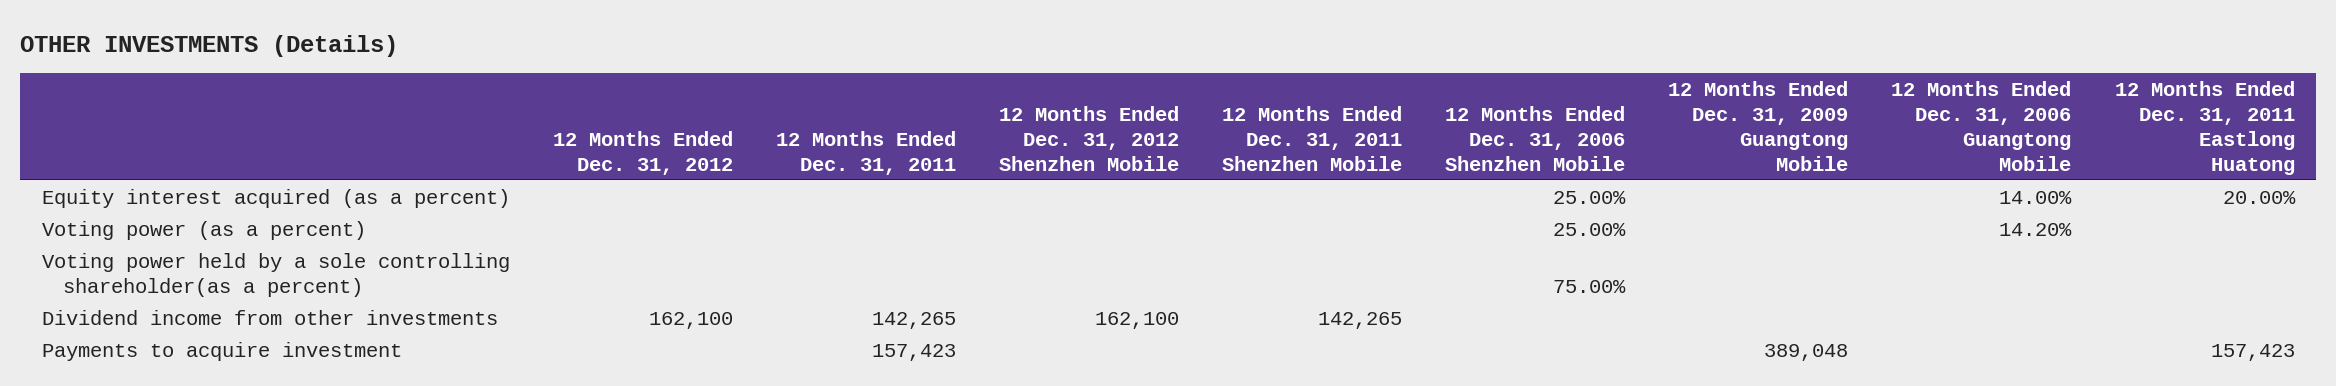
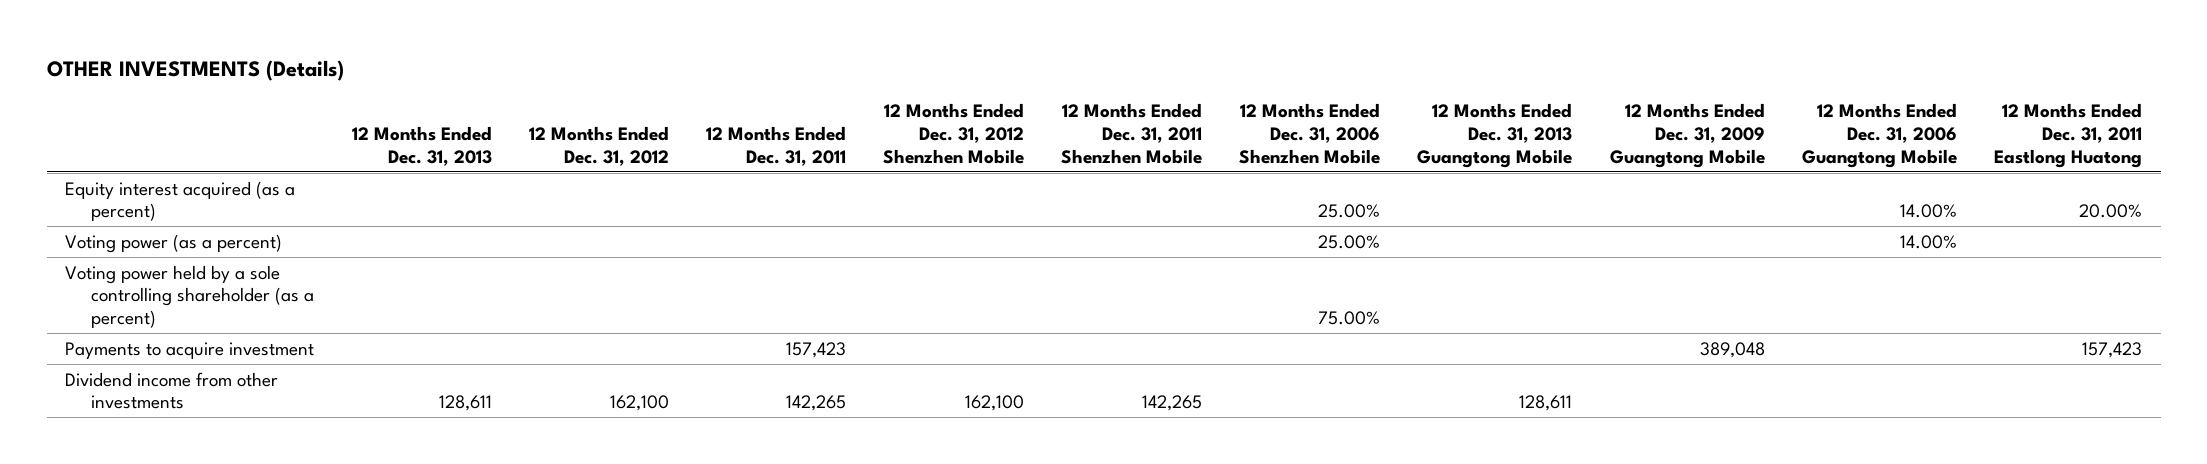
- | 12 Months Ended Dec. 31, 2012 | 12 Months Ended Dec. 31, 2011 | 12 Months Ended Dec. 31, 2012 Shenzhen Mobile | 12 Months Ended Dec. 31, 2011 Shenzhen Mobile | 12 Months Ended Dec. 31, 2006 Shenzhen Mobile | 12 Months Ended Dec. 31, 2009 Guangtong Mobile | 12 Months Ended Dec. 31, 2006 Guangtong Mobile | 12 Months Ended Dec. 31, 2011 Eastlong Huatong
+ | 12 Months Ended Dec. 31, 2013 | 12 Months Ended Dec. 31, 2012 | 12 Months Ended Dec. 31, 2011 | 12 Months Ended Dec. 31, 2012 Shenzhen Mobile | 12 Months Ended Dec. 31, 2011 Shenzhen Mobile | 12 Months Ended Dec. 31, 2006 Shenzhen Mobile | 12 Months Ended Dec. 31, 2013 Guangtong Mobile | 12 Months Ended Dec. 31, 2009 Guangtong Mobile | 12 Months Ended Dec. 31, 2006 Guangtong Mobile | 12 Months Ended Dec. 31, 2011 Eastlong Huatong
- Voting power (as a percent) | | | | | 25.00% | | 14.20% |
- Voting power held by a sole controlling shareholder(as a percent) | | | | | 75.00% | | |
+ Voting power (as a percent) | | | | | | 25.00% | | | 14.00% |
+ Voting power held by a sole controlling shareholder (as a percent) | | | | | | 75.00% | | | |
moved down: Dividend income from other investments | 128,611 | 162,100 | 142,265 | 162,100 | 142,265 | | 128,611 | | |

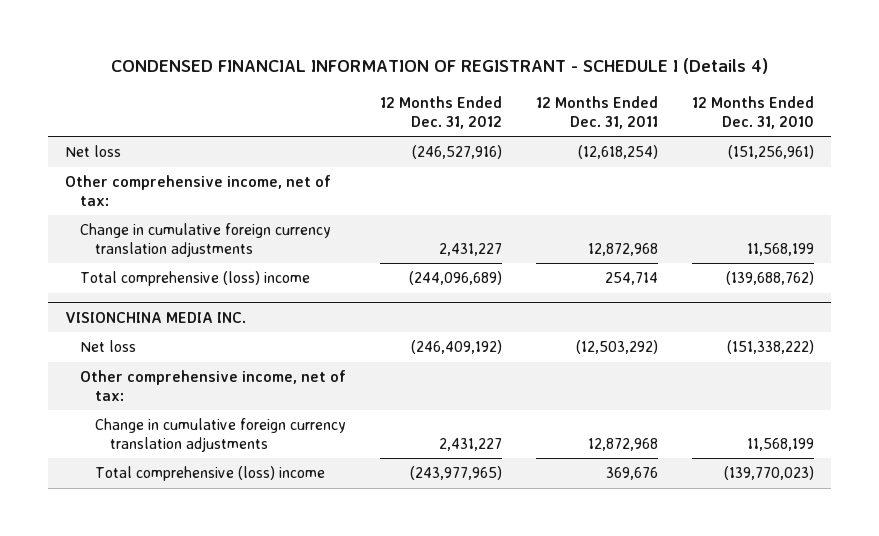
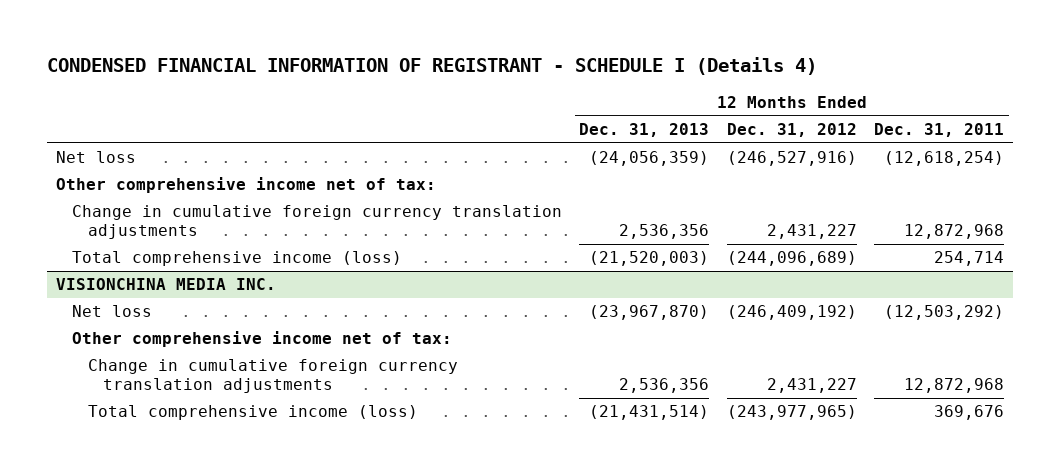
- | 12 Months Ended Dec. 31, 2012 | 12 Months Ended Dec. 31, 2011 | 12 Months Ended Dec. 31, 2010
+ | 12 Months Ended Dec. 31, 2013 | 12 Months Ended Dec. 31, 2012 | 12 Months Ended Dec. 31, 2011
- Other comprehensive income, net of tax:
+ Other comprehensive income net of tax:
- Total comprehensive (loss) income | (244,096,689) | 254,714 | (139,688,762)
+ Total comprehensive income (loss) | (21,520,003) | (244,096,689) | 254,714
@ VISIONCHINA MEDIA INC.
- Other comprehensive income, net of tax:
+ Other comprehensive income net of tax:
- Total comprehensive (loss) income | (243,977,965) | 369,676 | (139,770,023)
+ Total comprehensive income (loss) | (21,431,514) | (243,977,965) | 369,676

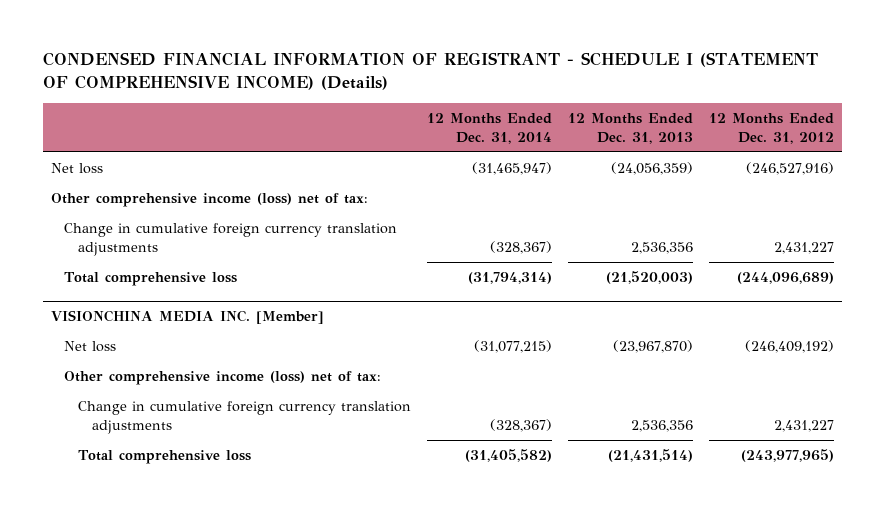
- CONDENSED FINANCIAL INFORMATION OF REGISTRANT - SCHEDULE I (Details 4)
+ CONDENSED FINANCIAL INFORMATION OF REGISTRANT - SCHEDULE I (STATEMENT OF COMPREHENSIVE INCOME) (Details)
- | 12 Months Ended Dec. 31, 2013 | 12 Months Ended Dec. 31, 2012 | 12 Months Ended Dec. 31, 2011
+ | 12 Months Ended Dec. 31, 2014 | 12 Months Ended Dec. 31, 2013 | 12 Months Ended Dec. 31, 2012
- Other comprehensive income net of tax:
+ Other comprehensive income (loss) net of tax:
- Total comprehensive income (loss) | (21,520,003) | (244,096,689) | 254,714
- VISIONCHINA MEDIA INC.
+ Total comprehensive loss | (31,794,314) | (21,520,003) | (244,096,689)
+ VISIONCHINA MEDIA INC. [Member]
- Other comprehensive income net of tax:
+ Other comprehensive income (loss) net of tax:
- Total comprehensive income (loss) | (21,431,514) | (243,977,965) | 369,676
+ Total comprehensive loss | (31,405,582) | (21,431,514) | (243,977,965)

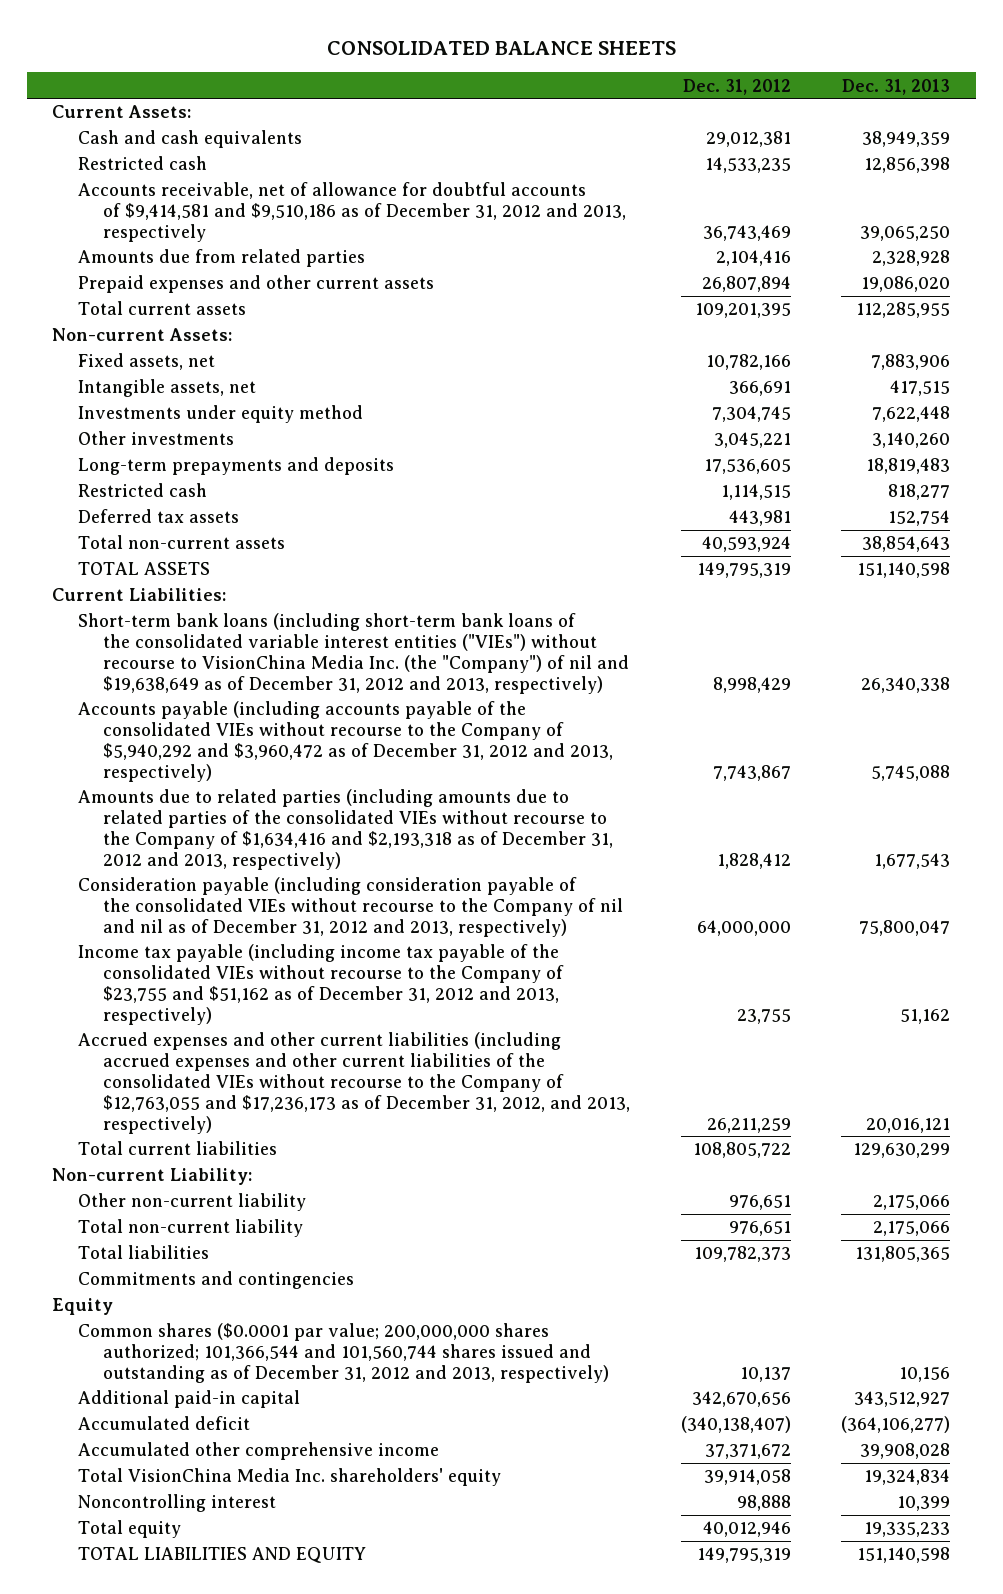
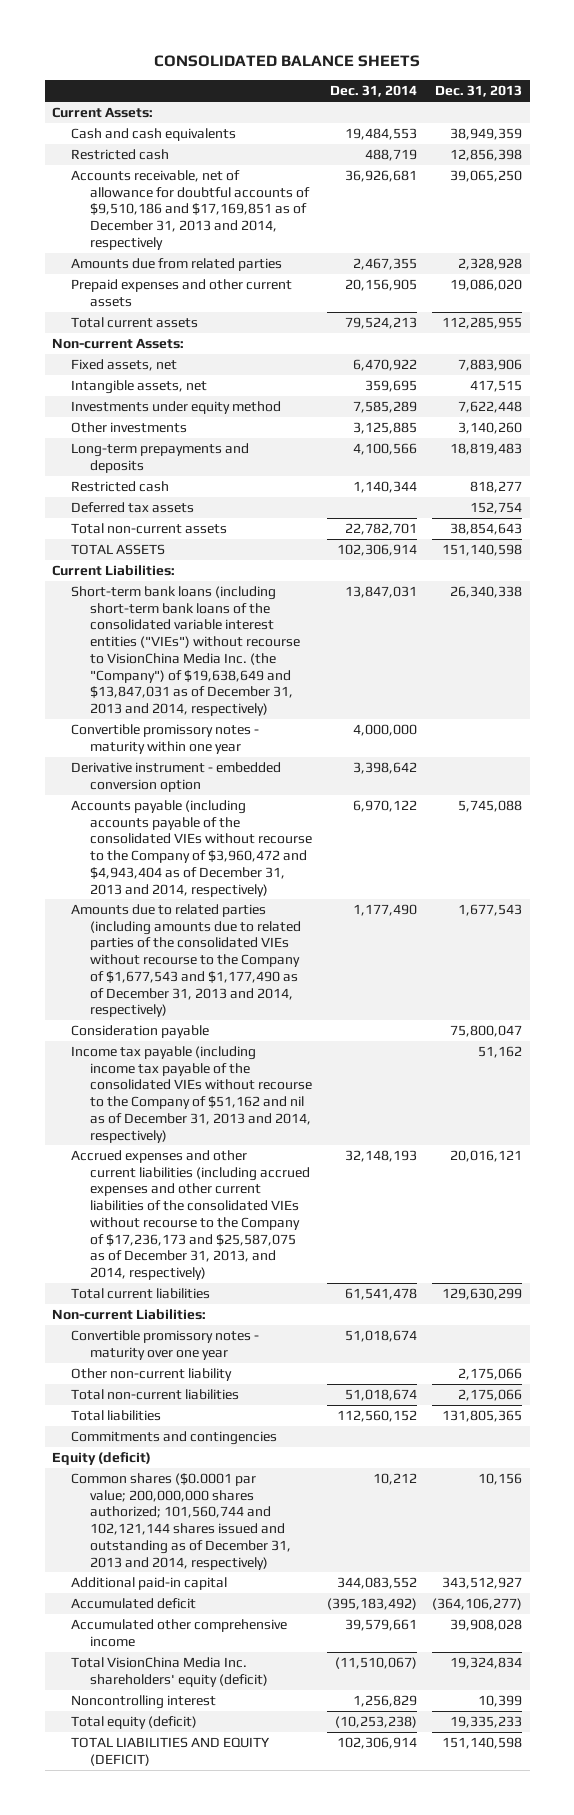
- | Dec. 31, 2012 | Dec. 31, 2013
+ | Dec. 31, 2014 | Dec. 31, 2013
- Accounts receivable, net of allowance for doubtful accounts of $9,414,581 and $9,510,186 as of December 31, 2012 and 2013, respectively | 36,743,469 | 39,065,250
+ Accounts receivable, net of allowance for doubtful accounts of $9,510,186 and $17,169,851 as of December 31, 2013 and 2014, respectively | 36,926,681 | 39,065,250
- Short-term bank loans (including short-term bank loans of the consolidated variable interest entities ("VIEs") without recourse to VisionChina Media Inc. (the "Company") of nil and $19,638,649 as of December 31, 2012 and 2013, respectively) | 8,998,429 | 26,340,338
- Accounts payable (including accounts payable of the consolidated VIEs without recourse to the Company of $5,940,292 and $3,960,472 as of December 31, 2012 and 2013, respectively) | 7,743,867 | 5,745,088
- Amounts due to related parties (including amounts due to related parties of the consolidated VIEs without recourse to the Company of $1,634,416 and $2,193,318 as of December 31, 2012 and 2013, respectively) | 1,828,412 | 1,677,543
- Consideration payable (including consideration payable of the consolidated VIEs without recourse to the Company of nil and nil as of December 31, 2012 and 2013, respectively) | 64,000,000 | 75,800,047
- Income tax payable (including income tax payable of the consolidated VIEs without recourse to the Company of $23,755 and $51,162 as of December 31, 2012 and 2013, respectively) | 23,755 | 51,162
- Accrued expenses and other current liabilities (including accrued expenses and other current liabilities of the consolidated VIEs without recourse to the Company of $12,763,055 and $17,236,173 as of December 31, 2012, and 2013, respectively) | 26,211,259 | 20,016,121
+ Short-term bank loans (including short-term bank loans of the consolidated variable interest entities ("VIEs") without recourse to VisionChina Media Inc. (the "Company") of $19,638,649 and $13,847,031 as of December 31, 2013 and 2014, respectively) | 13,847,031 | 26,340,338
+ Convertible promissory notes - maturity within one year | 4,000,000 |
+ Derivative instrument - embedded conversion option | 3,398,642 |
+ Accounts payable (including accounts payable of the consolidated VIEs without recourse to the Company of $3,960,472 and $4,943,404 as of December 31, 2013 and 2014, respectively) | 6,970,122 | 5,745,088
+ Amounts due to related parties (including amounts due to related parties of the consolidated VIEs without recourse to the Company of $1,677,543 and $1,177,490 as of December 31, 2013 and 2014, respectively) | 1,177,490 | 1,677,543
+ Consideration payable | | 75,800,047
+ Income tax payable (including income tax payable of the consolidated VIEs without recourse to the Company of $51,162 and nil as of December 31, 2013 and 2014, respectively) | | 51,162
+ Accrued expenses and other current liabilities (including accrued expenses and other current liabilities of the consolidated VIEs without recourse to the Company of $17,236,173 and $25,587,075 as of December 31, 2013, and 2014, respectively) | 32,148,193 | 20,016,121
- Non-current Liability:
+ Non-current Liabilities:
+ Convertible promissory notes - maturity over one year | 51,018,674 |
- Total non-current liability | 976,651 | 2,175,066
+ Total non-current liabilities | 51,018,674 | 2,175,066
- Equity
- Common shares ($0.0001 par value; 200,000,000 shares authorized; 101,366,544 and 101,560,744 shares issued and outstanding as of December 31, 2012 and 2013, respectively) | 10,137 | 10,156
+ Equity (deficit)
+ Common shares ($0.0001 par value; 200,000,000 shares authorized; 101,560,744 and 102,121,144 shares issued and outstanding as of December 31, 2013 and 2014, respectively) | 10,212 | 10,156
- Total VisionChina Media Inc. shareholders' equity | 39,914,058 | 19,324,834
+ Total VisionChina Media Inc. shareholders' equity (deficit) | (11,510,067) | 19,324,834
- Total equity | 40,012,946 | 19,335,233
- TOTAL LIABILITIES AND EQUITY | 149,795,319 | 151,140,598
+ Total equity (deficit) | (10,253,238) | 19,335,233
+ TOTAL LIABILITIES AND EQUITY (DEFICIT) | 102,306,914 | 151,140,598

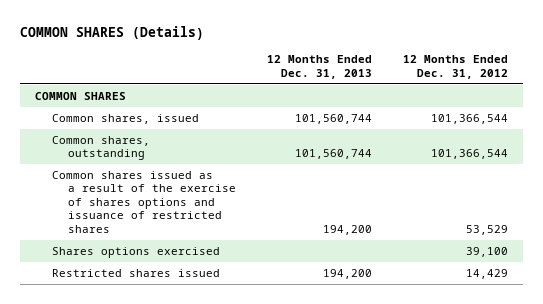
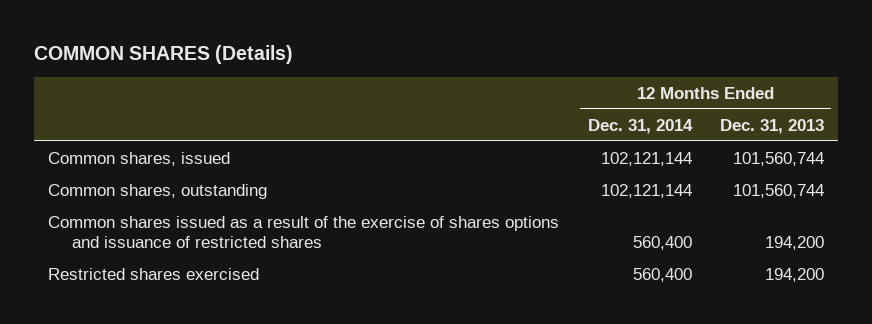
- | 12 Months Ended Dec. 31, 2013 | 12 Months Ended Dec. 31, 2012
+ | 12 Months Ended Dec. 31, 2014 | 12 Months Ended Dec. 31, 2013
- COMMON SHARES
- Shares options exercised | | 39,100
- Restricted shares issued | 194,200 | 14,429
+ Restricted shares exercised | 560,400 | 194,200

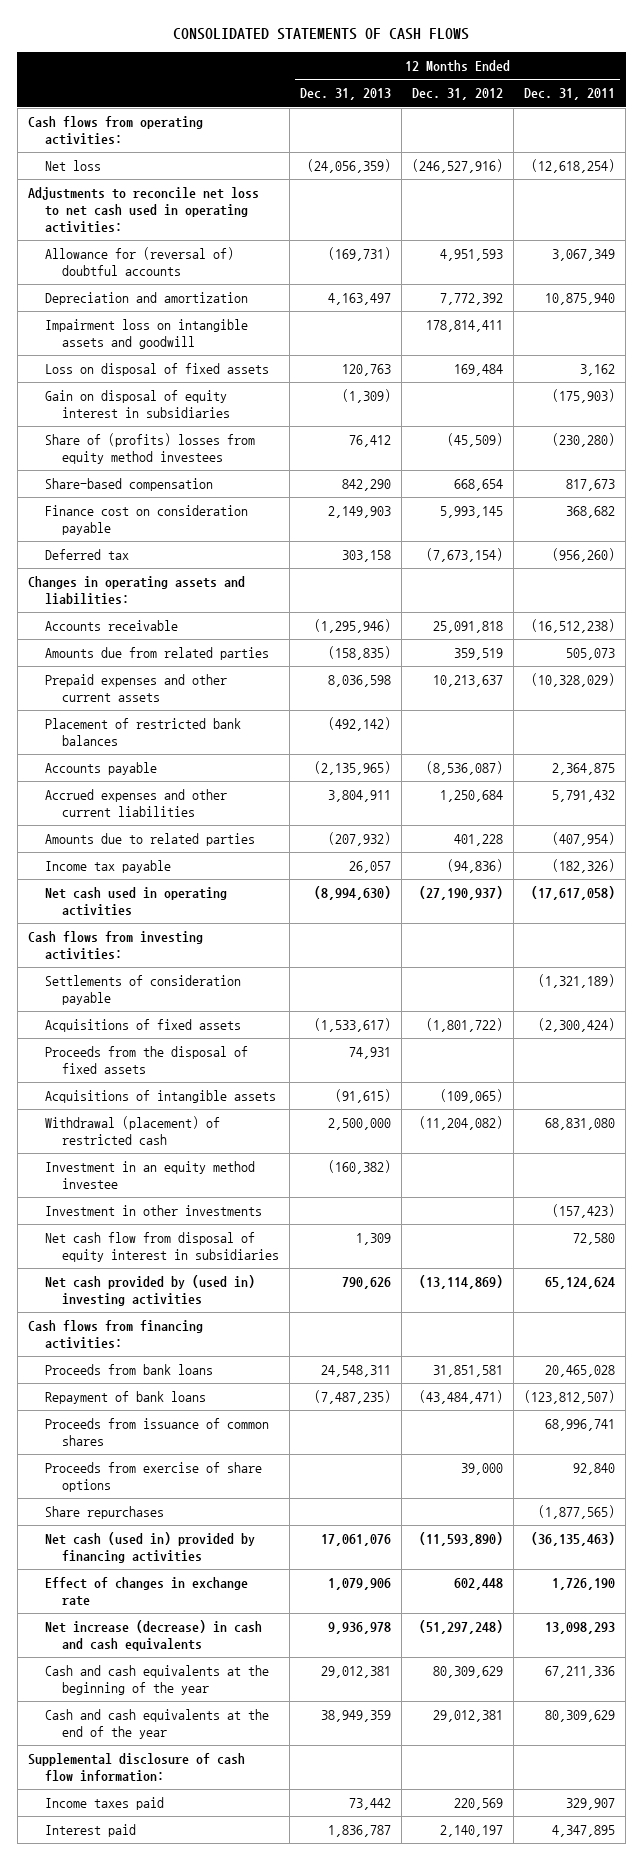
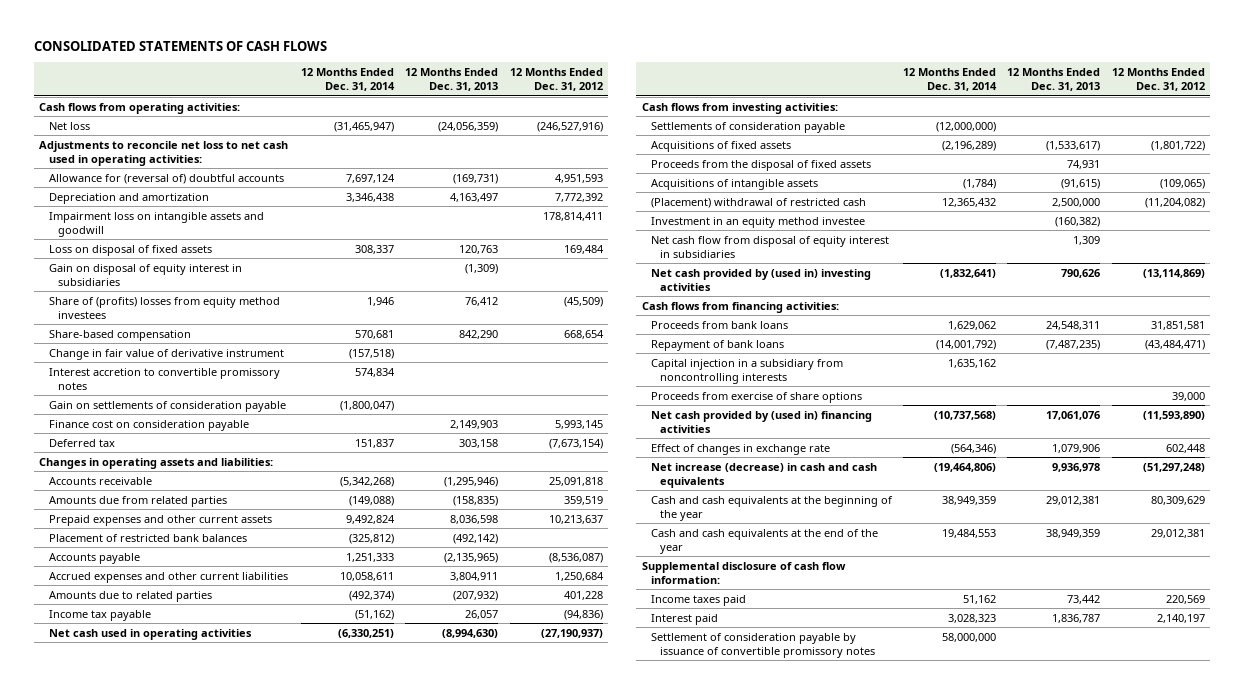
- | 12 Months Ended Dec. 31, 2013 | 12 Months Ended Dec. 31, 2012 | 12 Months Ended Dec. 31, 2011
+ | 12 Months Ended Dec. 31, 2014 | 12 Months Ended Dec. 31, 2013 | 12 Months Ended Dec. 31, 2012
+ Change in fair value of derivative instrument | (157,518) | |
+ Interest accretion to convertible promissory notes | 574,834 | |
+ Gain on settlements of consideration payable | (1,800,047) | |
- Withdrawal (placement) of restricted cash | 2,500,000 | (11,204,082) | 68,831,080
+ (Placement) withdrawal of restricted cash | 12,365,432 | 2,500,000 | (11,204,082)
- Investment in other investments | | | (157,423)
- Proceeds from issuance of common shares | | | 68,996,741
+ Capital injection in a subsidiary from noncontrolling interests | 1,635,162 | |
- Share repurchases | | | (1,877,565)
- Net cash (used in) provided by financing activities | 17,061,076 | (11,593,890) | (36,135,463)
+ Net cash provided by (used in) financing activities | (10,737,568) | 17,061,076 | (11,593,890)
+ Settlement of consideration payable by issuance of convertible promissory notes | 58,000,000 | |

